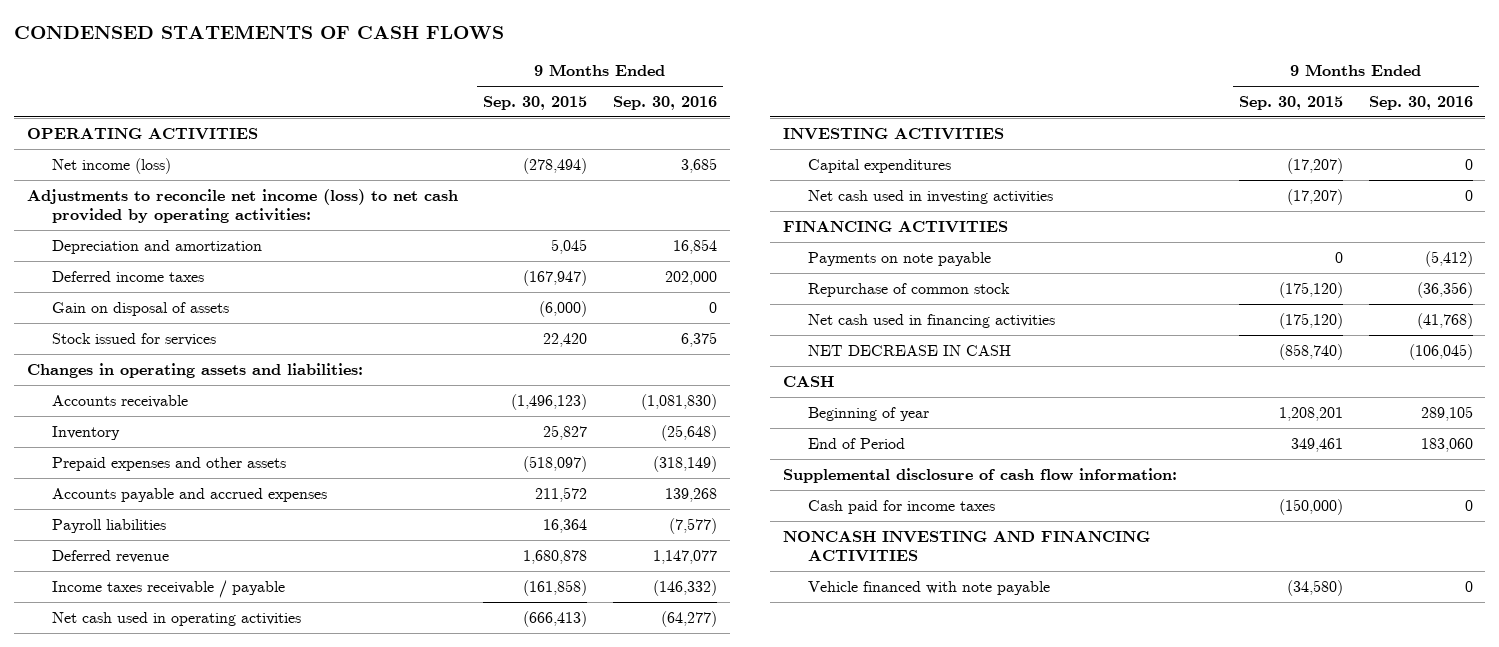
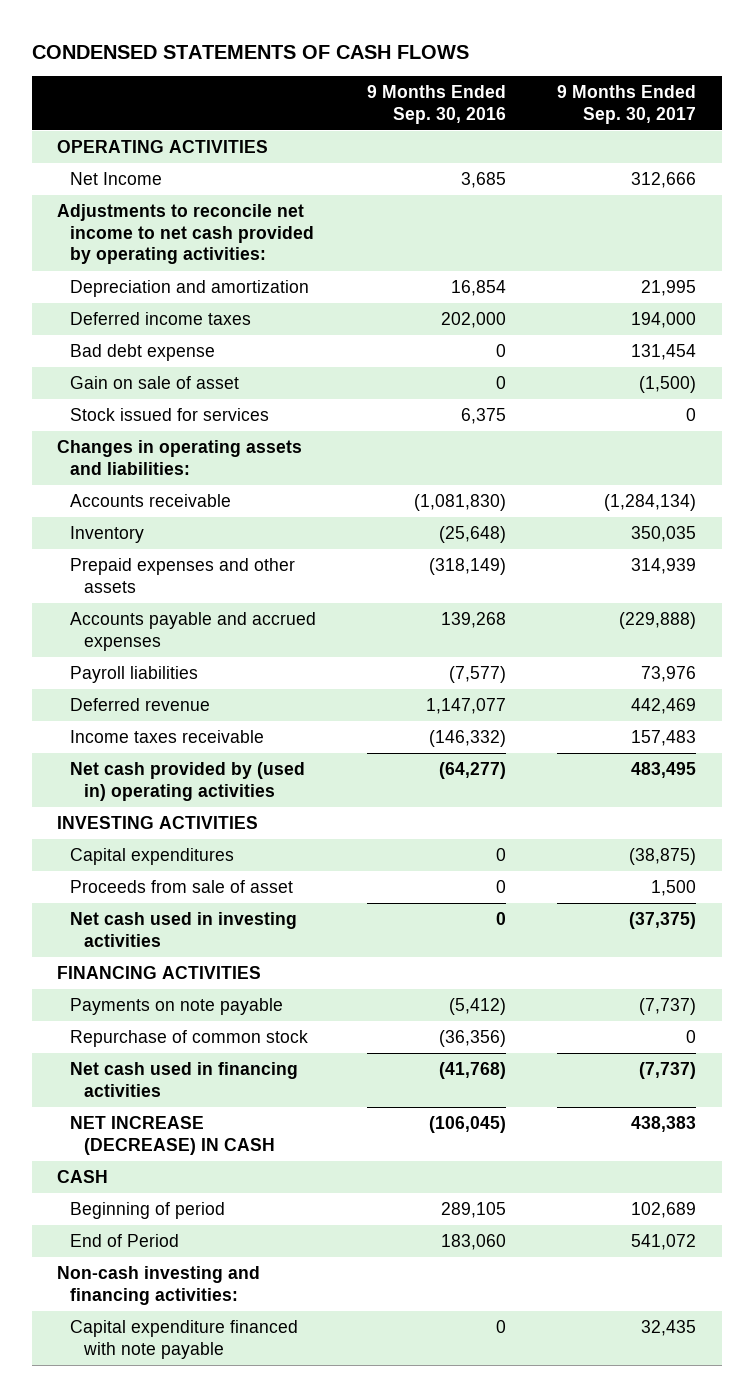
- | 9 Months Ended Sep. 30, 2015 | 9 Months Ended Sep. 30, 2016
+ | 9 Months Ended Sep. 30, 2016 | 9 Months Ended Sep. 30, 2017
- Net income (loss) | (278,494) | 3,685
- Adjustments to reconcile net income (loss) to net cash provided by operating activities:
+ Net Income | 3,685 | 312,666
+ Adjustments to reconcile net income to net cash provided by operating activities:
- Gain on disposal of assets | (6,000) | 0
+ Bad debt expense | 0 | 131,454
+ Gain on sale of asset | 0 | (1,500)
- Income taxes receivable / payable | (161,858) | (146,332)
- Net cash used in operating activities | (666,413) | (64,277)
+ Income taxes receivable | (146,332) | 157,483
+ Net cash provided by (used in) operating activities | (64,277) | 483,495
+ Proceeds from sale of asset | 0 | 1,500
- NET DECREASE IN CASH | (858,740) | (106,045)
+ NET INCREASE (DECREASE) IN CASH | (106,045) | 438,383
- Beginning of year | 1,208,201 | 289,105
+ Beginning of period | 289,105 | 102,689
- Supplemental disclosure of cash flow information:
- Cash paid for income taxes | (150,000) | 0
- NONCASH INVESTING AND FINANCING ACTIVITIES
- Vehicle financed with note payable | (34,580) | 0
+ Non-cash investing and financing activities:
+ Capital expenditure financed with note payable | 0 | 32,435

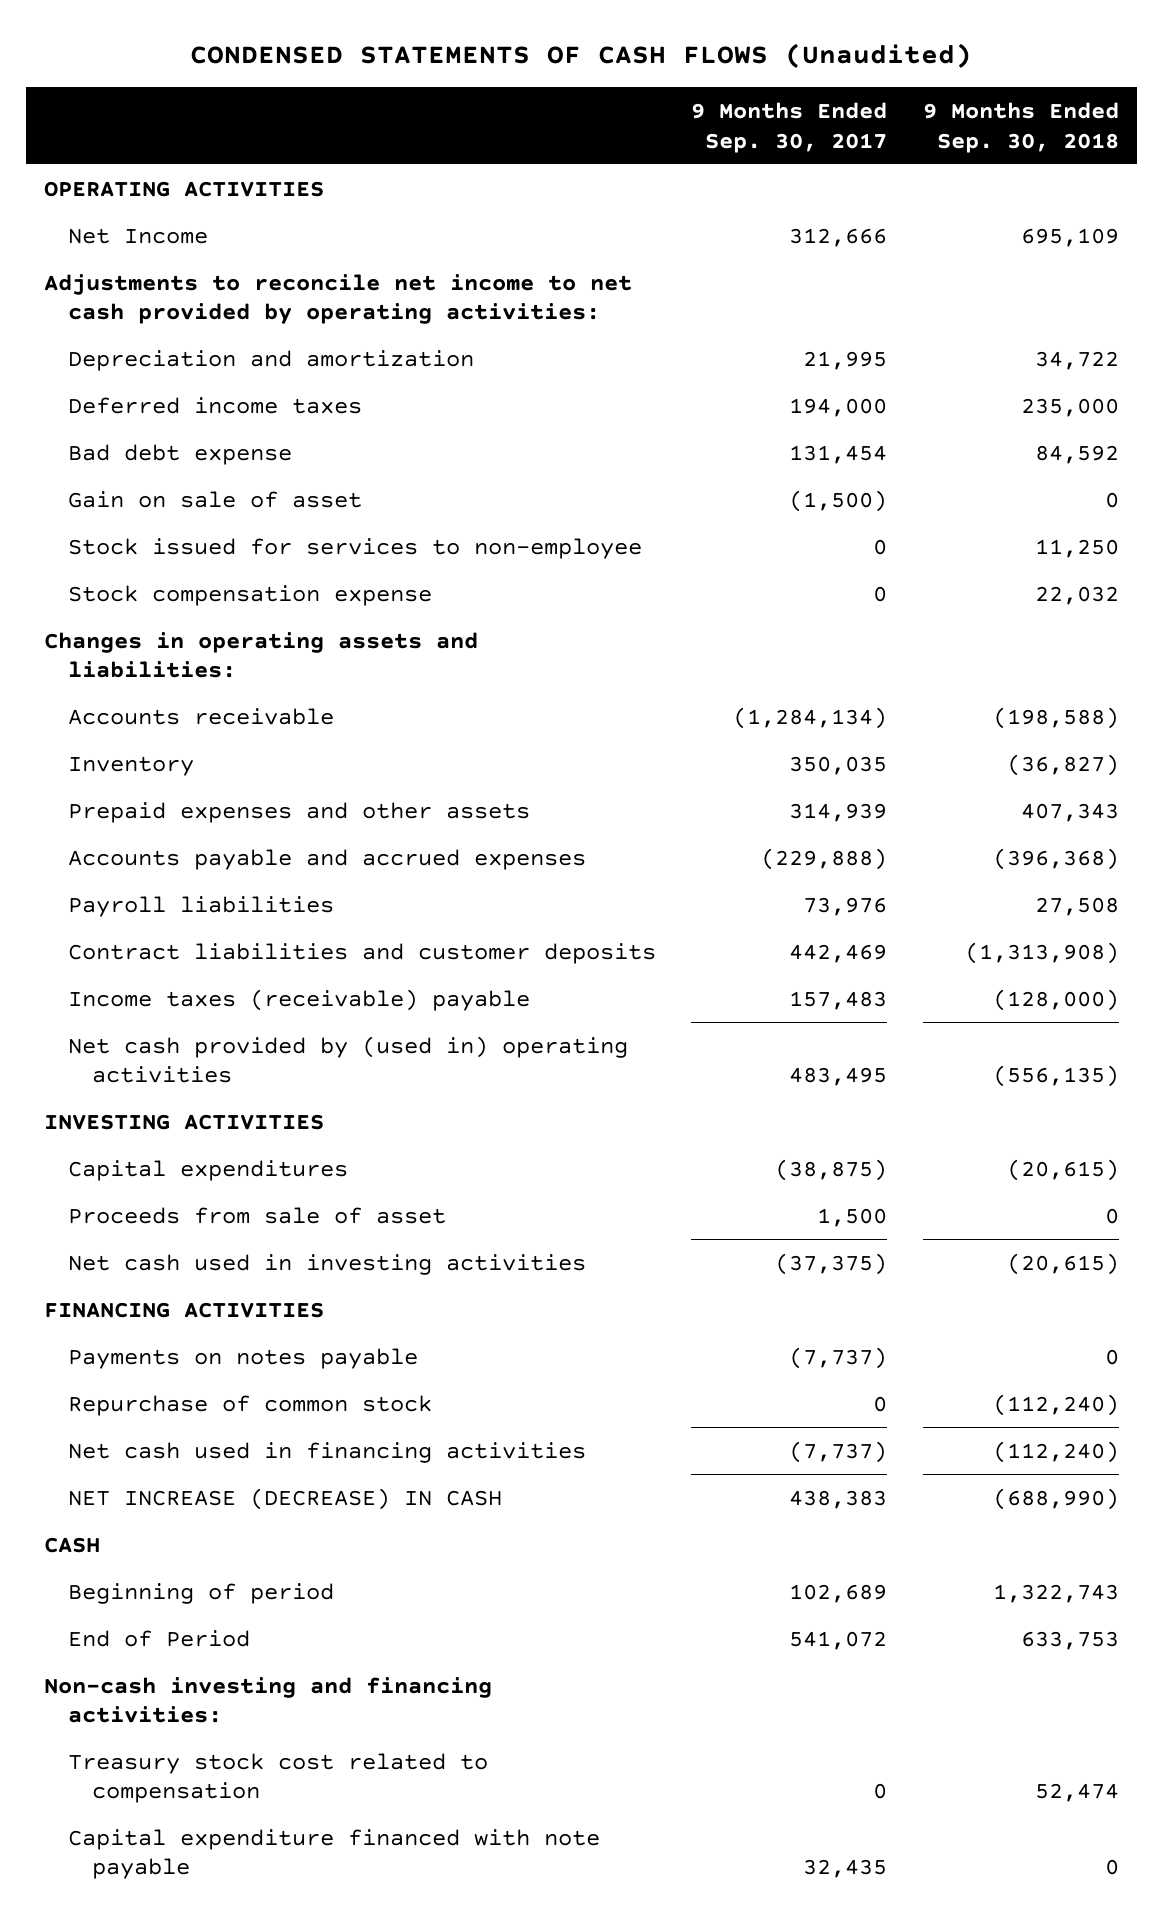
- CONDENSED STATEMENTS OF CASH FLOWS
+ CONDENSED STATEMENTS OF CASH FLOWS (Unaudited)
- | 9 Months Ended Sep. 30, 2016 | 9 Months Ended Sep. 30, 2017
+ | 9 Months Ended Sep. 30, 2017 | 9 Months Ended Sep. 30, 2018
- Stock issued for services | 6,375 | 0
+ Stock issued for services to non-employee | 0 | 11,250
+ Stock compensation expense | 0 | 22,032
- Deferred revenue | 1,147,077 | 442,469
- Income taxes receivable | (146,332) | 157,483
+ Contract liabilities and customer deposits | 442,469 | (1,313,908)
+ Income taxes (receivable) payable | 157,483 | (128,000)
- Payments on note payable | (5,412) | (7,737)
+ Payments on notes payable | (7,737) | 0
+ Treasury stock cost related to compensation | 0 | 52,474

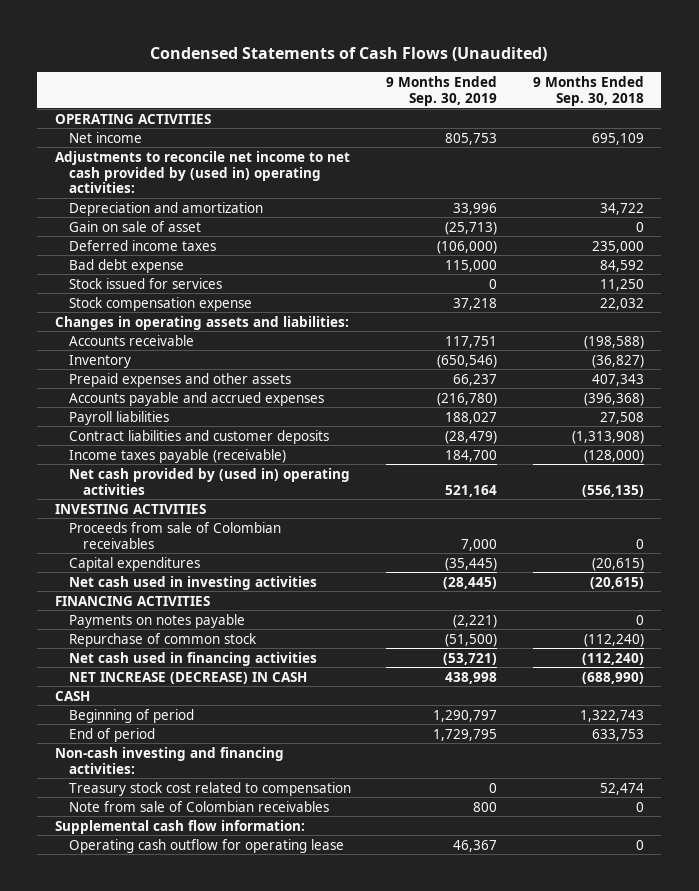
- CONDENSED STATEMENTS OF CASH FLOWS (Unaudited)
+ Condensed Statements of Cash Flows (Unaudited)
- | 9 Months Ended Sep. 30, 2017 | 9 Months Ended Sep. 30, 2018
+ | 9 Months Ended Sep. 30, 2019 | 9 Months Ended Sep. 30, 2018
- Net Income | 312,666 | 695,109
- Adjustments to reconcile net income to net cash provided by operating activities:
+ Net income | 805,753 | 695,109
+ Adjustments to reconcile net income to net cash provided by (used in) operating activities:
moved up: Gain on sale of asset | (25,713) | 0
- Stock issued for services to non-employee | 0 | 11,250
+ Stock issued for services | 0 | 11,250
- Income taxes (receivable) payable | 157,483 | (128,000)
+ Income taxes payable (receivable) | 184,700 | (128,000)
+ Proceeds from sale of Colombian receivables | 7,000 | 0
- Proceeds from sale of asset | 1,500 | 0
- End of Period | 541,072 | 633,753
+ End of period | 1,729,795 | 633,753
- Capital expenditure financed with note payable | 32,435 | 0
+ Note from sale of Colombian receivables | 800 | 0
+ Supplemental cash flow information:
+ Operating cash outflow for operating lease | 46,367 | 0

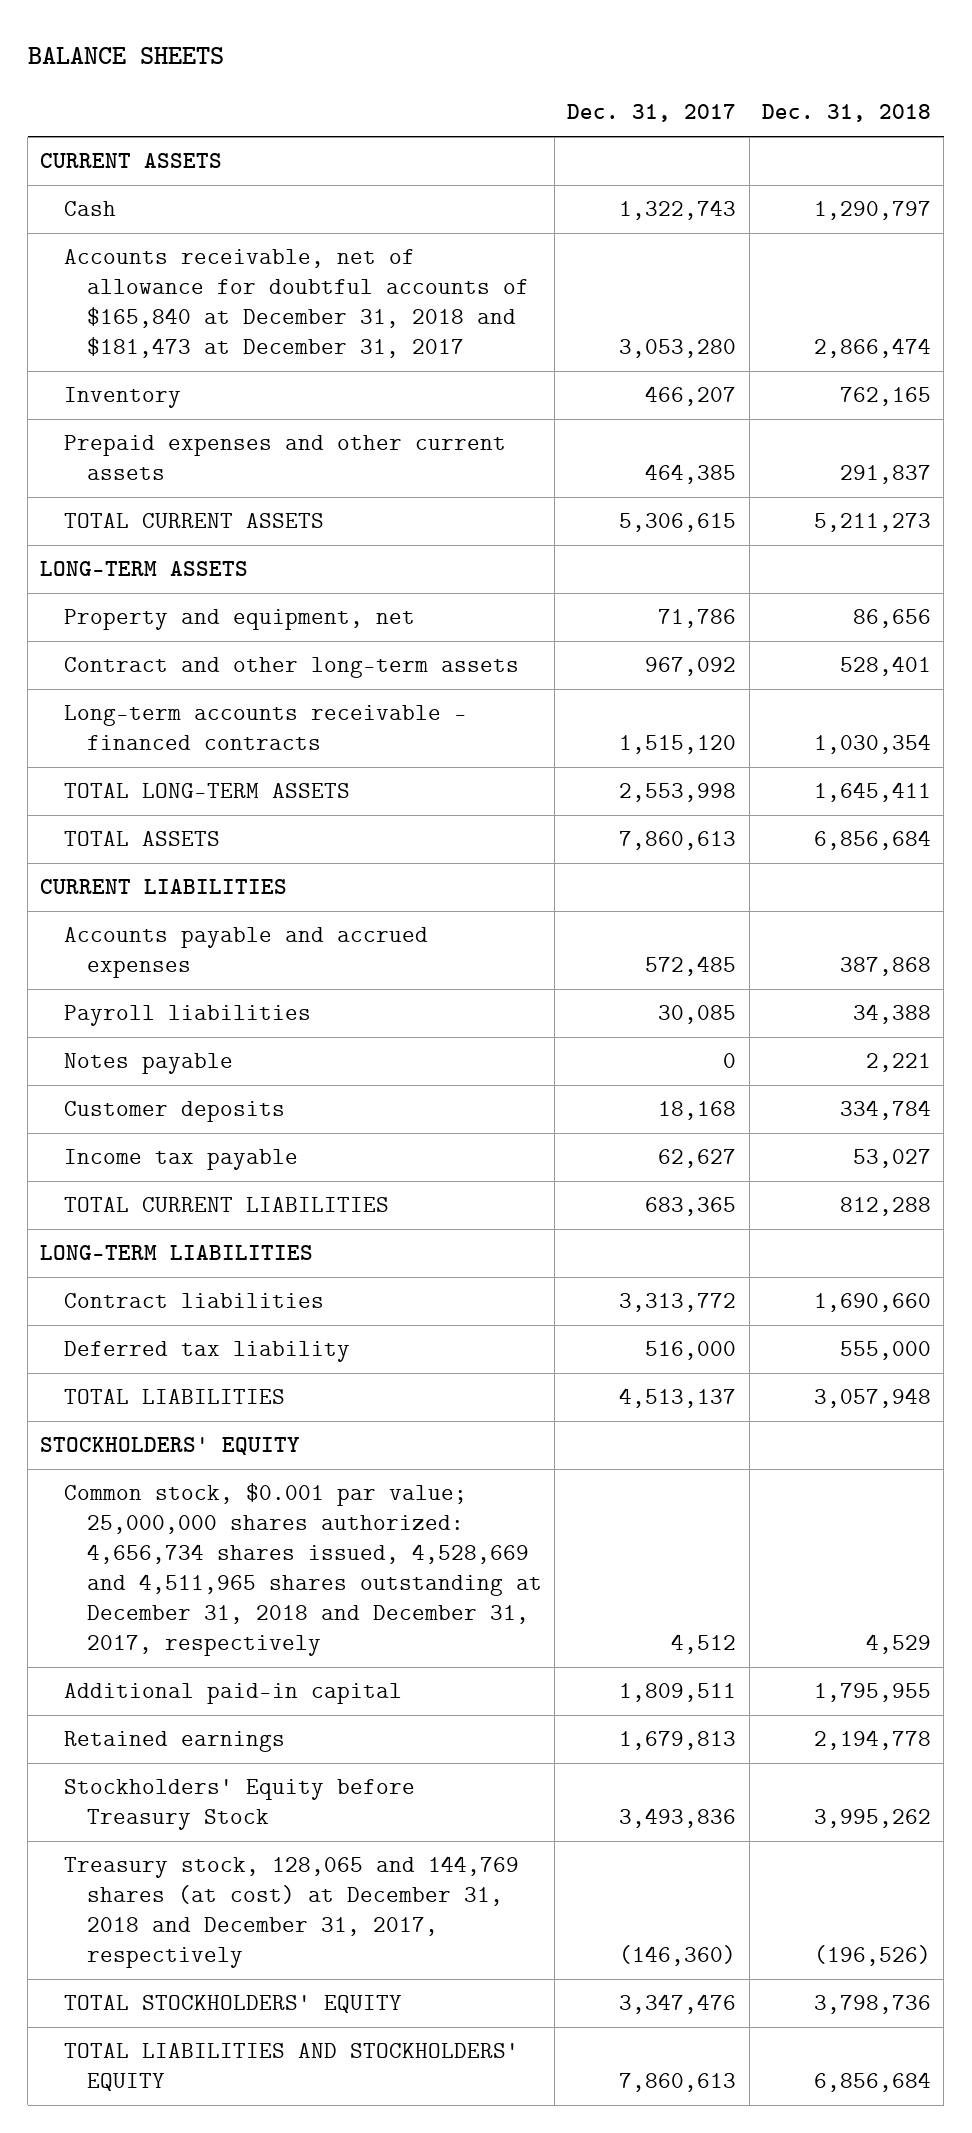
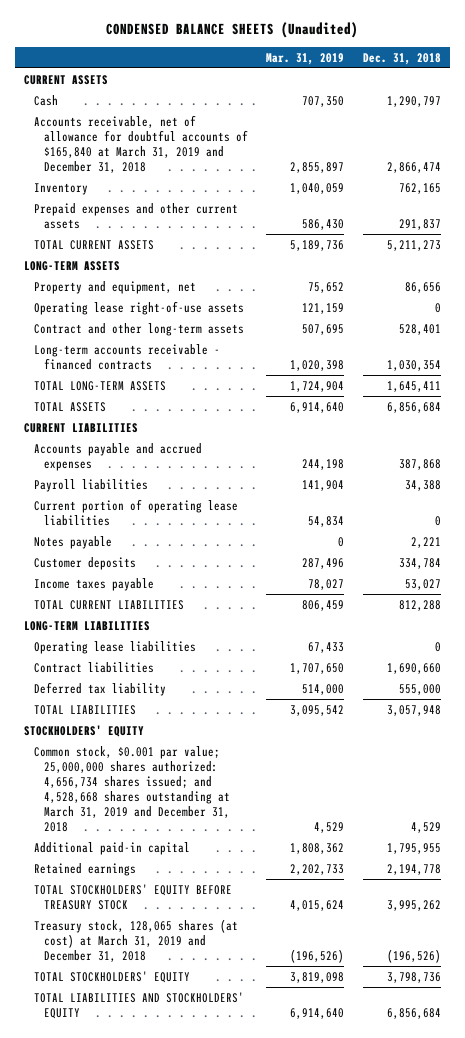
- BALANCE SHEETS
+ CONDENSED BALANCE SHEETS (Unaudited)
- | Dec. 31, 2017 | Dec. 31, 2018
+ | Mar. 31, 2019 | Dec. 31, 2018
- Accounts receivable, net of allowance for doubtful accounts of $165,840 at December 31, 2018 and $181,473 at December 31, 2017 | 3,053,280 | 2,866,474
+ Accounts receivable, net of allowance for doubtful accounts of $165,840 at March 31, 2019 and December 31, 2018 | 2,855,897 | 2,866,474
+ Operating lease right-of-use assets | 121,159 | 0
+ Current portion of operating lease liabilities | 54,834 | 0
- Income tax payable | 62,627 | 53,027
+ Income taxes payable | 78,027 | 53,027
+ Operating lease liabilities | 67,433 | 0
- Common stock, $0.001 par value; 25,000,000 shares authorized: 4,656,734 shares issued, 4,528,669 and 4,511,965 shares outstanding at December 31, 2018 and December 31, 2017, respectively | 4,512 | 4,529
+ Common stock, $0.001 par value; 25,000,000 shares authorized: 4,656,734 shares issued; and 4,528,668 shares outstanding at March 31, 2019 and December 31, 2018 | 4,529 | 4,529
- Stockholders' Equity before Treasury Stock | 3,493,836 | 3,995,262
- Treasury stock, 128,065 and 144,769 shares (at cost) at December 31, 2018 and December 31, 2017, respectively | (146,360) | (196,526)
+ TOTAL STOCKHOLDERS' EQUITY BEFORE TREASURY STOCK | 4,015,624 | 3,995,262
+ Treasury stock, 128,065 shares (at cost) at March 31, 2019 and December 31, 2018 | (196,526) | (196,526)

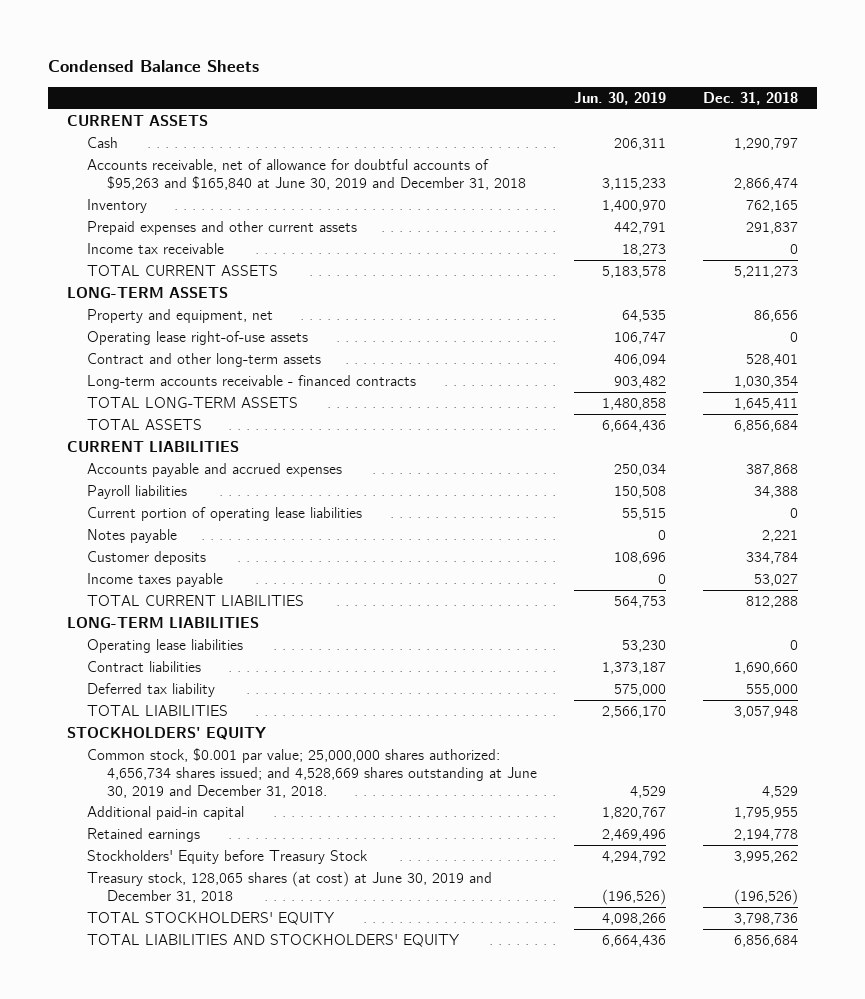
- CONDENSED BALANCE SHEETS (Unaudited)
+ Condensed Balance Sheets
- | Mar. 31, 2019 | Dec. 31, 2018
+ | Jun. 30, 2019 | Dec. 31, 2018
- Accounts receivable, net of allowance for doubtful accounts of $165,840 at March 31, 2019 and December 31, 2018 | 2,855,897 | 2,866,474
+ Accounts receivable, net of allowance for doubtful accounts of $95,263 and $165,840 at June 30, 2019 and December 31, 2018 | 3,115,233 | 2,866,474
+ Income tax receivable | 18,273 | 0
- Common stock, $0.001 par value; 25,000,000 shares authorized: 4,656,734 shares issued; and 4,528,668 shares outstanding at March 31, 2019 and December 31, 2018 | 4,529 | 4,529
+ Common stock, $0.001 par value; 25,000,000 shares authorized: 4,656,734 shares issued; and 4,528,669 shares outstanding at June 30, 2019 and December 31, 2018. | 4,529 | 4,529
- TOTAL STOCKHOLDERS' EQUITY BEFORE TREASURY STOCK | 4,015,624 | 3,995,262
- Treasury stock, 128,065 shares (at cost) at March 31, 2019 and December 31, 2018 | (196,526) | (196,526)
+ Stockholders' Equity before Treasury Stock | 4,294,792 | 3,995,262
+ Treasury stock, 128,065 shares (at cost) at June 30, 2019 and December 31, 2018 | (196,526) | (196,526)

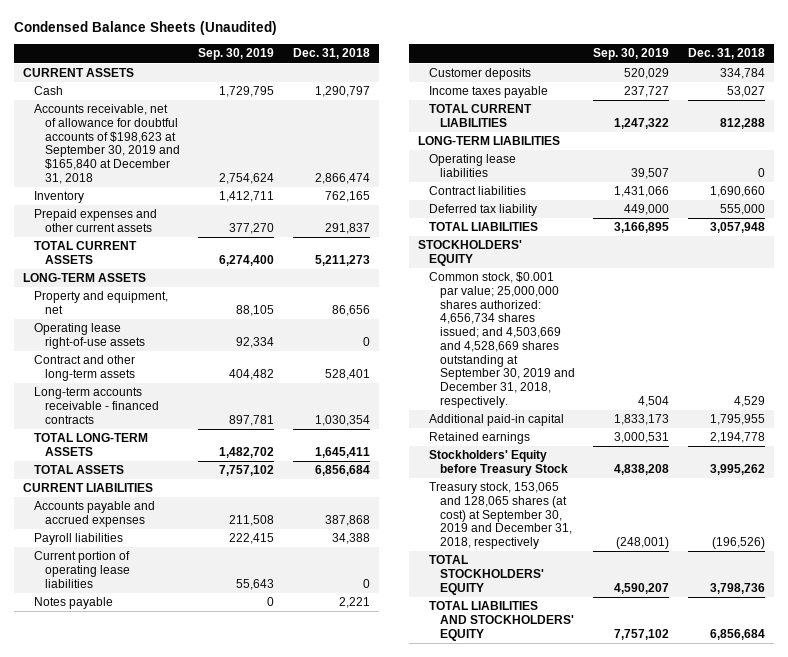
- Condensed Balance Sheets
+ Condensed Balance Sheets (Unaudited)
- | Jun. 30, 2019 | Dec. 31, 2018
+ | Sep. 30, 2019 | Dec. 31, 2018
- Accounts receivable, net of allowance for doubtful accounts of $95,263 and $165,840 at June 30, 2019 and December 31, 2018 | 3,115,233 | 2,866,474
+ Accounts receivable, net of allowance for doubtful accounts of $198,623 at September 30, 2019 and $165,840 at December 31, 2018 | 2,754,624 | 2,866,474
- Income tax receivable | 18,273 | 0
- Common stock, $0.001 par value; 25,000,000 shares authorized: 4,656,734 shares issued; and 4,528,669 shares outstanding at June 30, 2019 and December 31, 2018. | 4,529 | 4,529
+ Common stock, $0.001 par value; 25,000,000 shares authorized: 4,656,734 shares issued; and 4,503,669 and 4,528,669 shares outstanding at September 30, 2019 and December 31, 2018, respectively. | 4,504 | 4,529
- Treasury stock, 128,065 shares (at cost) at June 30, 2019 and December 31, 2018 | (196,526) | (196,526)
+ Treasury stock, 153,065 and 128,065 shares (at cost) at September 30, 2019 and December 31, 2018, respectively | (248,001) | (196,526)

